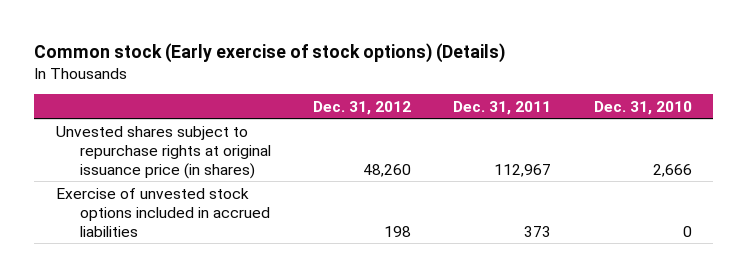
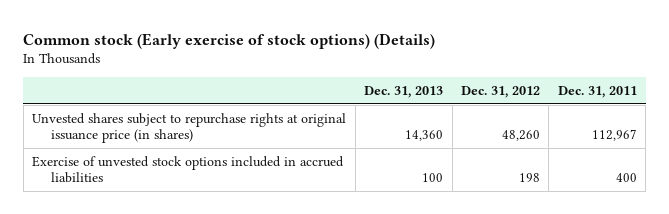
- | Dec. 31, 2012 | Dec. 31, 2011 | Dec. 31, 2010
+ | Dec. 31, 2013 | Dec. 31, 2012 | Dec. 31, 2011
- Exercise of unvested stock options included in accrued liabilities | 198 | 373 | 0
+ Exercise of unvested stock options included in accrued liabilities | 100 | 198 | 400

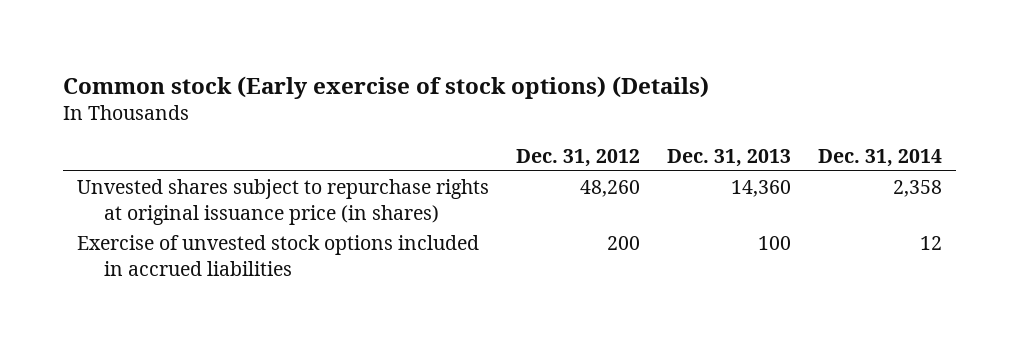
- | Dec. 31, 2013 | Dec. 31, 2012 | Dec. 31, 2011
+ | Dec. 31, 2012 | Dec. 31, 2013 | Dec. 31, 2014
- Exercise of unvested stock options included in accrued liabilities | 100 | 198 | 400
+ Exercise of unvested stock options included in accrued liabilities | 200 | 100 | 12

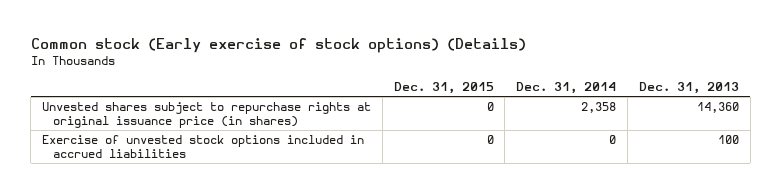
- | Dec. 31, 2012 | Dec. 31, 2013 | Dec. 31, 2014
+ | Dec. 31, 2015 | Dec. 31, 2014 | Dec. 31, 2013
- Exercise of unvested stock options included in accrued liabilities | 200 | 100 | 12
+ Exercise of unvested stock options included in accrued liabilities | 0 | 0 | 100

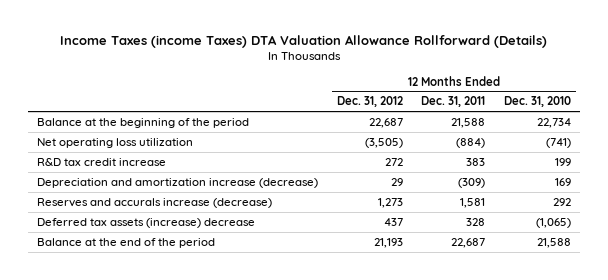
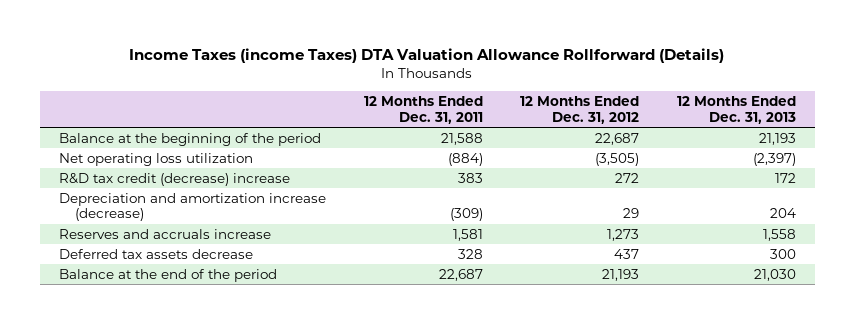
- | 12 Months Ended Dec. 31, 2012 | 12 Months Ended Dec. 31, 2011 | 12 Months Ended Dec. 31, 2010
+ | 12 Months Ended Dec. 31, 2011 | 12 Months Ended Dec. 31, 2012 | 12 Months Ended Dec. 31, 2013
- R&D tax credit increase | 272 | 383 | 199
+ R&D tax credit (decrease) increase | 383 | 272 | 172
- Reserves and accurals increase (decrease) | 1,273 | 1,581 | 292
- Deferred tax assets (increase) decrease | 437 | 328 | (1,065)
+ Reserves and accruals increase | 1,581 | 1,273 | 1,558
+ Deferred tax assets decrease | 328 | 437 | 300

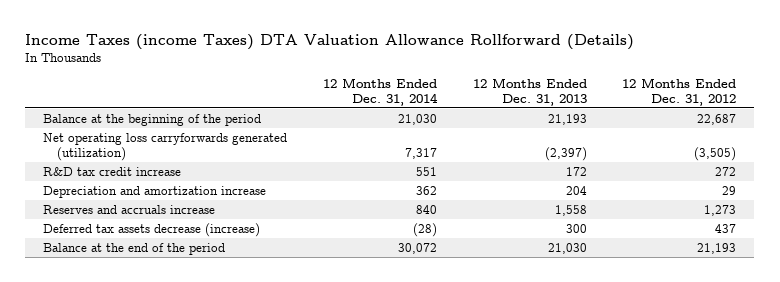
- | 12 Months Ended Dec. 31, 2011 | 12 Months Ended Dec. 31, 2012 | 12 Months Ended Dec. 31, 2013
+ | 12 Months Ended Dec. 31, 2014 | 12 Months Ended Dec. 31, 2013 | 12 Months Ended Dec. 31, 2012
- Net operating loss utilization | (884) | (3,505) | (2,397)
- R&D tax credit (decrease) increase | 383 | 272 | 172
- Depreciation and amortization increase (decrease) | (309) | 29 | 204
+ Net operating loss carryforwards generated (utilization) | 7,317 | (2,397) | (3,505)
+ R&D tax credit increase | 551 | 172 | 272
+ Depreciation and amortization increase | 362 | 204 | 29
- Deferred tax assets decrease | 328 | 437 | 300
+ Deferred tax assets decrease (increase) | (28) | 300 | 437

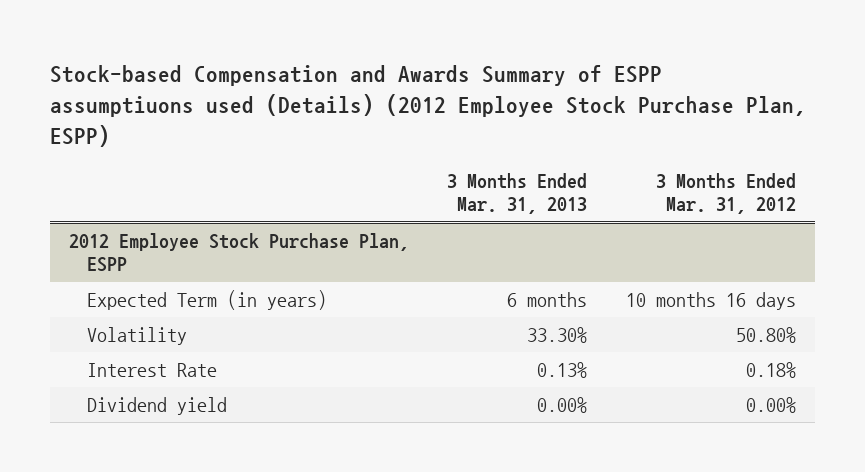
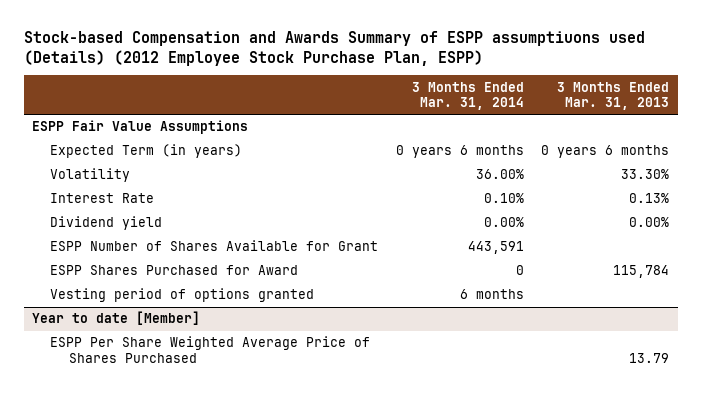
- | 3 Months Ended Mar. 31, 2013 | 3 Months Ended Mar. 31, 2012
+ | 3 Months Ended Mar. 31, 2014 | 3 Months Ended Mar. 31, 2013
- 2012 Employee Stock Purchase Plan, ESPP
- Expected Term (in years) | 6 months | 10 months 16 days
+ ESPP Fair Value Assumptions
+ Expected Term (in years) | 0 years 6 months | 0 years 6 months
+ ESPP Number of Shares Available for Grant | 443,591 |
+ ESPP Shares Purchased for Award | 0 | 115,784
+ Vesting period of options granted | 6 months |
+ Year to date [Member]
+ ESPP Per Share Weighted Average Price of Shares Purchased | | 13.79

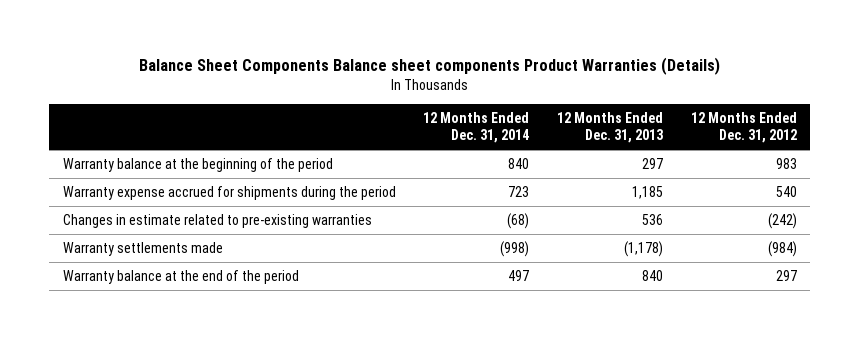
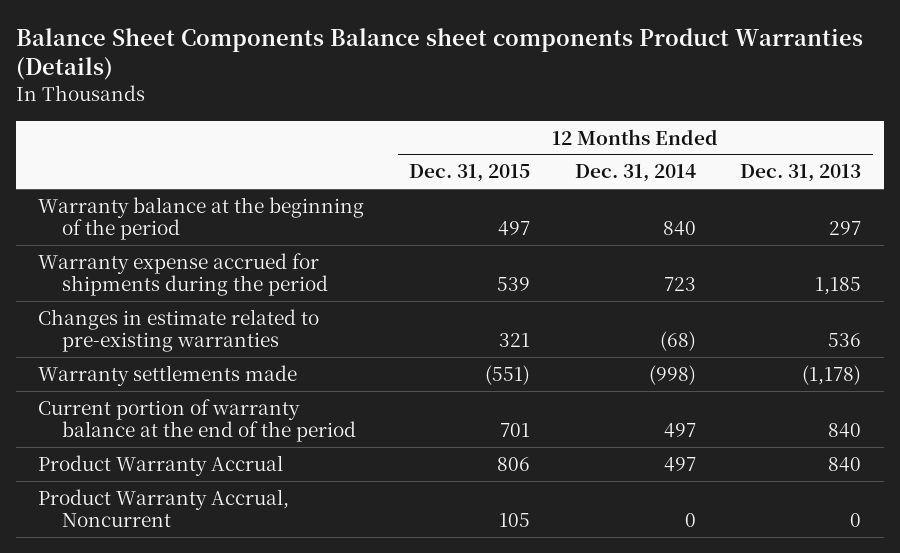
- | 12 Months Ended Dec. 31, 2014 | 12 Months Ended Dec. 31, 2013 | 12 Months Ended Dec. 31, 2012
+ | 12 Months Ended Dec. 31, 2015 | 12 Months Ended Dec. 31, 2014 | 12 Months Ended Dec. 31, 2013
- Warranty balance at the end of the period | 497 | 840 | 297
+ Current portion of warranty balance at the end of the period | 701 | 497 | 840
+ Product Warranty Accrual | 806 | 497 | 840
+ Product Warranty Accrual, Noncurrent | 105 | 0 | 0

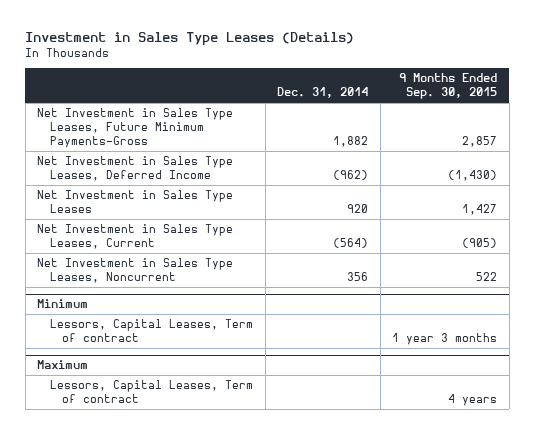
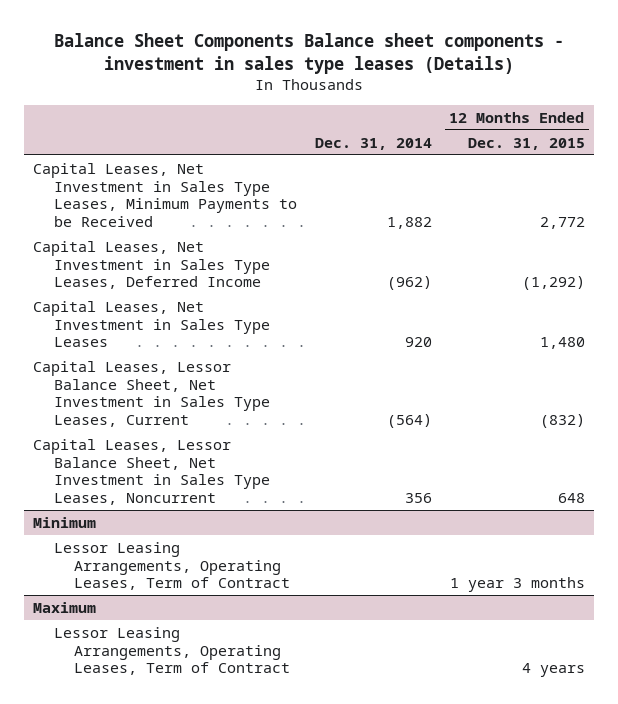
- Investment in Sales Type Leases (Details)
+ Balance Sheet Components Balance sheet components - investment in sales type leases (Details)
- | Dec. 31, 2014 | 9 Months Ended Sep. 30, 2015
+ | Dec. 31, 2014 | 12 Months Ended Dec. 31, 2015
- Net Investment in Sales Type Leases, Future Minimum Payments-Gross | 1,882 | 2,857
- Net Investment in Sales Type Leases, Deferred Income | (962) | (1,430)
- Net Investment in Sales Type Leases | 920 | 1,427
- Net Investment in Sales Type Leases, Current | (564) | (905)
- Net Investment in Sales Type Leases, Noncurrent | 356 | 522
+ Capital Leases, Net Investment in Sales Type Leases, Minimum Payments to be Received | 1,882 | 2,772
+ Capital Leases, Net Investment in Sales Type Leases, Deferred Income | (962) | (1,292)
+ Capital Leases, Net Investment in Sales Type Leases | 920 | 1,480
+ Capital Leases, Lessor Balance Sheet, Net Investment in Sales Type Leases, Current | (564) | (832)
+ Capital Leases, Lessor Balance Sheet, Net Investment in Sales Type Leases, Noncurrent | 356 | 648
@ Minimum
- Lessors, Capital Leases, Term of contract | | 1 year 3 months
+ Lessor Leasing Arrangements, Operating Leases, Term of Contract | | 1 year 3 months
@ Maximum
- Lessors, Capital Leases, Term of contract | | 4 years
+ Lessor Leasing Arrangements, Operating Leases, Term of Contract | | 4 years

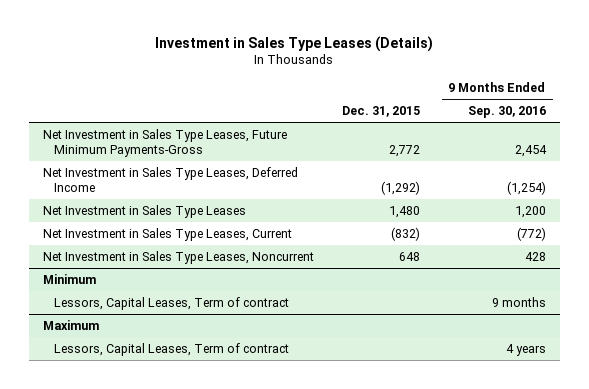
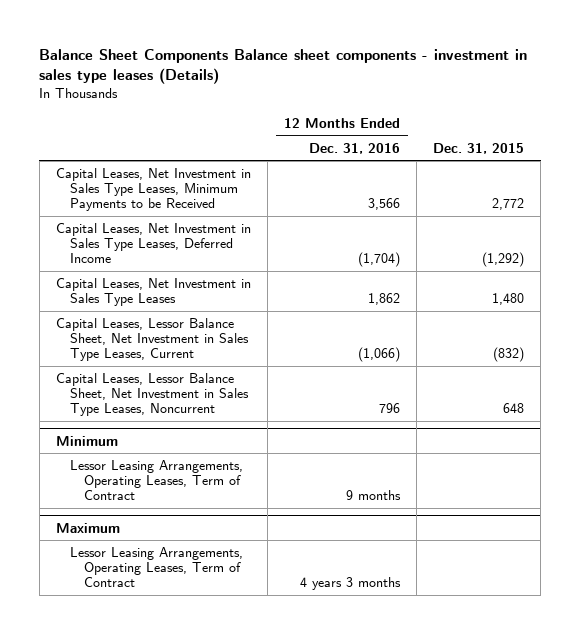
- Investment in Sales Type Leases (Details)
+ Balance Sheet Components Balance sheet components - investment in sales type leases (Details)
- | Dec. 31, 2015 | 9 Months Ended Sep. 30, 2016
+ | 12 Months Ended Dec. 31, 2016 | Dec. 31, 2015
- Net Investment in Sales Type Leases, Future Minimum Payments-Gross | 2,772 | 2,454
- Net Investment in Sales Type Leases, Deferred Income | (1,292) | (1,254)
- Net Investment in Sales Type Leases | 1,480 | 1,200
- Net Investment in Sales Type Leases, Current | (832) | (772)
- Net Investment in Sales Type Leases, Noncurrent | 648 | 428
+ Capital Leases, Net Investment in Sales Type Leases, Minimum Payments to be Received | 3,566 | 2,772
+ Capital Leases, Net Investment in Sales Type Leases, Deferred Income | (1,704) | (1,292)
+ Capital Leases, Net Investment in Sales Type Leases | 1,862 | 1,480
+ Capital Leases, Lessor Balance Sheet, Net Investment in Sales Type Leases, Current | (1,066) | (832)
+ Capital Leases, Lessor Balance Sheet, Net Investment in Sales Type Leases, Noncurrent | 796 | 648
@ Minimum
- Lessors, Capital Leases, Term of contract | | 9 months
+ Lessor Leasing Arrangements, Operating Leases, Term of Contract | 9 months |
@ Maximum
- Lessors, Capital Leases, Term of contract | | 4 years
+ Lessor Leasing Arrangements, Operating Leases, Term of Contract | 4 years 3 months |

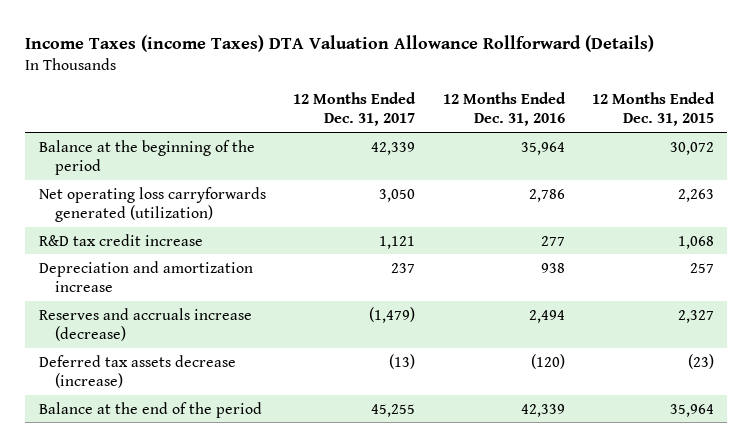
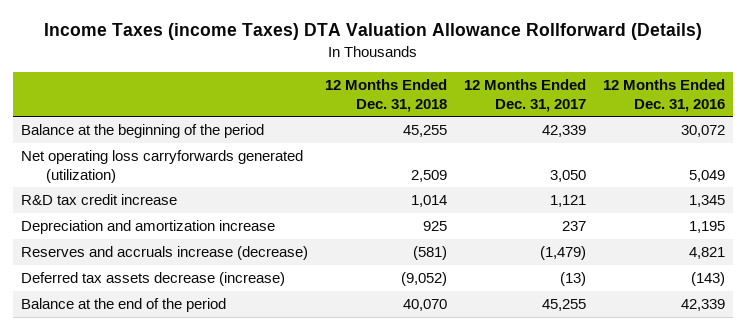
- | 12 Months Ended Dec. 31, 2017 | 12 Months Ended Dec. 31, 2016 | 12 Months Ended Dec. 31, 2015
+ | 12 Months Ended Dec. 31, 2018 | 12 Months Ended Dec. 31, 2017 | 12 Months Ended Dec. 31, 2016
- Balance at the beginning of the period | 42,339 | 35,964 | 30,072
- Net operating loss carryforwards generated (utilization) | 3,050 | 2,786 | 2,263
- R&D tax credit increase | 1,121 | 277 | 1,068
- Depreciation and amortization increase | 237 | 938 | 257
- Reserves and accruals increase (decrease) | (1,479) | 2,494 | 2,327
- Deferred tax assets decrease (increase) | (13) | (120) | (23)
+ Balance at the beginning of the period | 45,255 | 42,339 | 30,072
+ Net operating loss carryforwards generated (utilization) | 2,509 | 3,050 | 5,049
+ R&D tax credit increase | 1,014 | 1,121 | 1,345
+ Depreciation and amortization increase | 925 | 237 | 1,195
+ Reserves and accruals increase (decrease) | (581) | (1,479) | 4,821
+ Deferred tax assets decrease (increase) | (9,052) | (13) | (143)

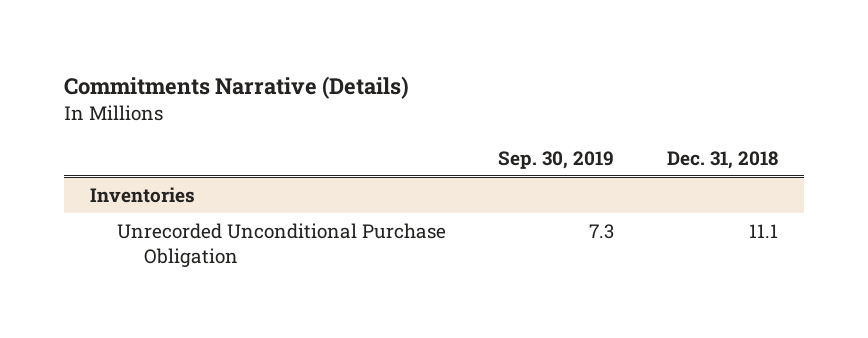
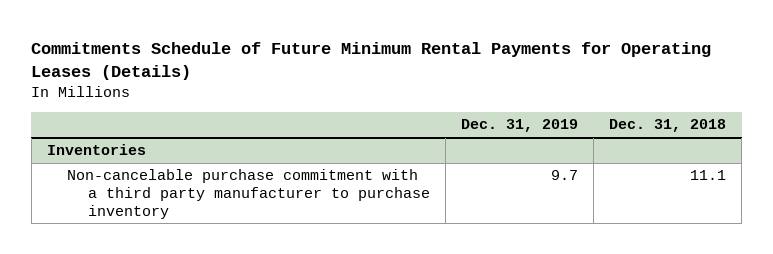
- Commitments Narrative (Details)
+ Commitments Schedule of Future Minimum Rental Payments for Operating Leases (Details)
- | Sep. 30, 2019 | Dec. 31, 2018
+ | Dec. 31, 2019 | Dec. 31, 2018
@ Inventories
- Unrecorded Unconditional Purchase Obligation | 7.3 | 11.1
+ Non-cancelable purchase commitment with a third party manufacturer to purchase inventory | 9.7 | 11.1

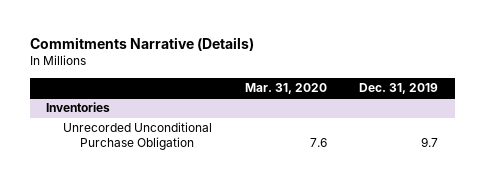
- Commitments Schedule of Future Minimum Rental Payments for Operating Leases (Details)
+ Commitments Narrative (Details)
- | Dec. 31, 2019 | Dec. 31, 2018
+ | Mar. 31, 2020 | Dec. 31, 2019
@ Inventories
- Non-cancelable purchase commitment with a third party manufacturer to purchase inventory | 9.7 | 11.1
+ Unrecorded Unconditional Purchase Obligation | 7.6 | 9.7

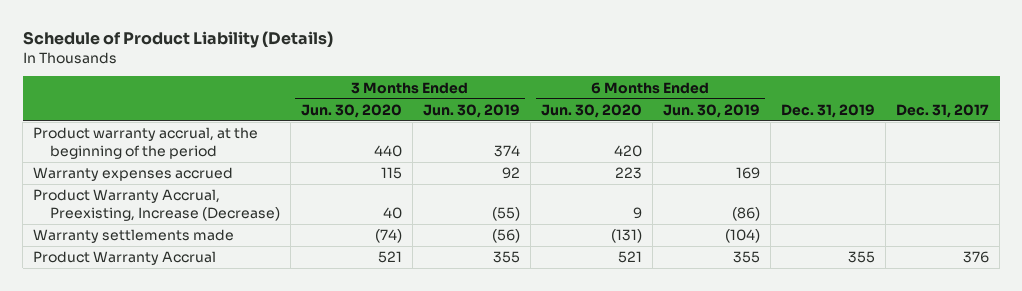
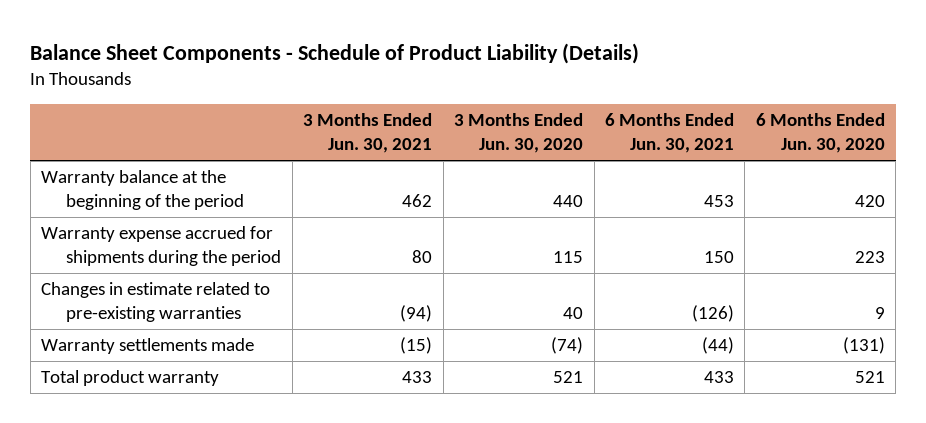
- Schedule of Product Liability (Details)
+ Balance Sheet Components - Schedule of Product Liability (Details)
- | 3 Months Ended Jun. 30, 2020 | 3 Months Ended Jun. 30, 2019 | 6 Months Ended Jun. 30, 2020 | 6 Months Ended Jun. 30, 2019 | Dec. 31, 2019 | Dec. 31, 2017
+ | 3 Months Ended Jun. 30, 2021 | 3 Months Ended Jun. 30, 2020 | 6 Months Ended Jun. 30, 2021 | 6 Months Ended Jun. 30, 2020
- Product warranty accrual, at the beginning of the period | 440 | 374 | 420 | | |
- Warranty expenses accrued | 115 | 92 | 223 | 169 | |
- Product Warranty Accrual, Preexisting, Increase (Decrease) | 40 | (55) | 9 | (86) | |
+ Warranty balance at the beginning of the period | 462 | 440 | 453 | 420
+ Warranty expense accrued for shipments during the period | 80 | 115 | 150 | 223
+ Changes in estimate related to pre-existing warranties | (94) | 40 | (126) | 9
- Product Warranty Accrual | 521 | 355 | 521 | 355 | 355 | 376
+ Total product warranty | 433 | 521 | 433 | 521

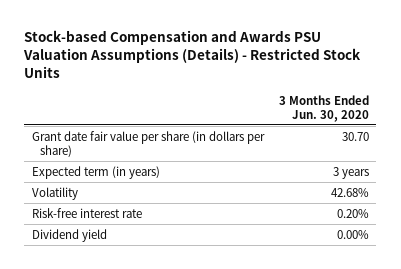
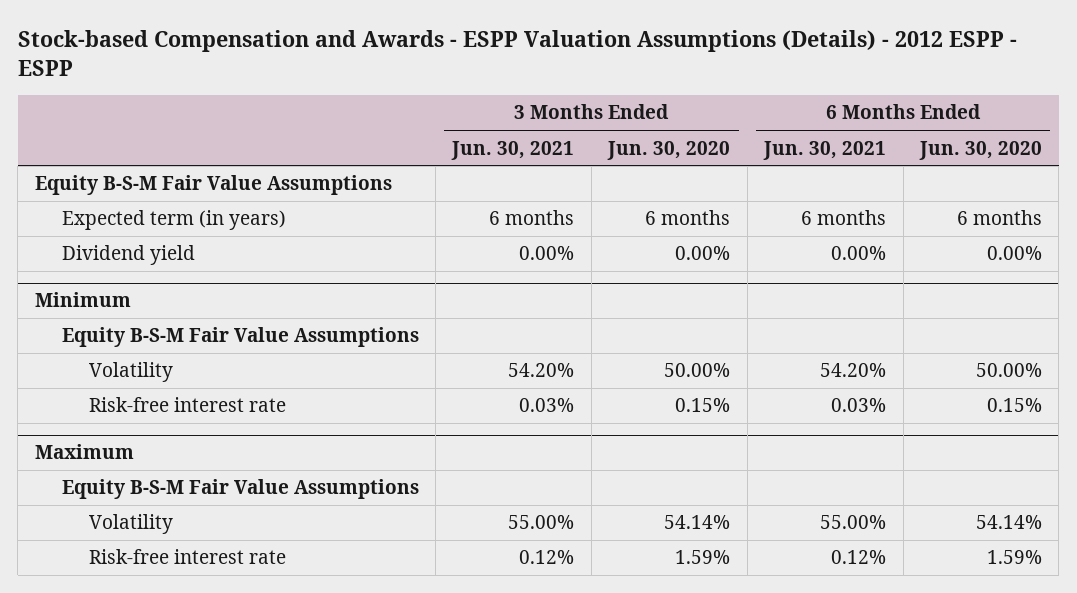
- Stock-based Compensation and Awards PSU Valuation Assumptions (Details) - Restricted Stock Units
+ Stock-based Compensation and Awards - ESPP Valuation Assumptions (Details) - 2012 ESPP - ESPP
- | 3 Months Ended Jun. 30, 2020
+ | 3 Months Ended Jun. 30, 2021 | 3 Months Ended Jun. 30, 2020 | 6 Months Ended Jun. 30, 2021 | 6 Months Ended Jun. 30, 2020
- Grant date fair value per share (in dollars per share) | 30.70
- Expected term (in years) | 3 years
- Volatility | 42.68%
- Risk-free interest rate | 0.20%
+ Equity B-S-M Fair Value Assumptions
+ Expected term (in years) | 6 months | 6 months | 6 months | 6 months
+ Minimum
+ Equity B-S-M Fair Value Assumptions
+ Volatility | 54.20% | 50.00% | 54.20% | 50.00%
+ Risk-free interest rate | 0.03% | 0.15% | 0.03% | 0.15%
+ Maximum
+ Equity B-S-M Fair Value Assumptions
+ Volatility | 55.00% | 54.14% | 55.00% | 54.14%
+ Risk-free interest rate | 0.12% | 1.59% | 0.12% | 1.59%

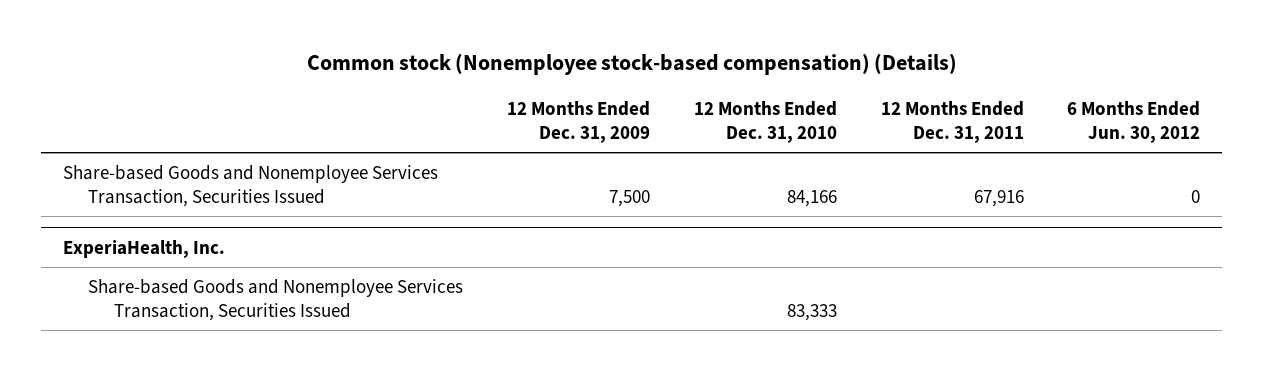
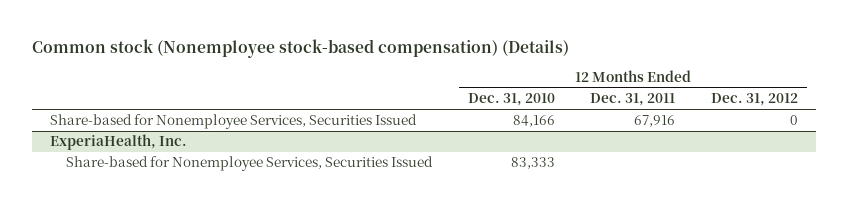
- | 12 Months Ended Dec. 31, 2009 | 12 Months Ended Dec. 31, 2010 | 12 Months Ended Dec. 31, 2011 | 6 Months Ended Jun. 30, 2012
+ | 12 Months Ended Dec. 31, 2010 | 12 Months Ended Dec. 31, 2011 | 12 Months Ended Dec. 31, 2012
- Share-based Goods and Nonemployee Services Transaction, Securities Issued | 7,500 | 84,166 | 67,916 | 0
+ Share-based for Nonemployee Services, Securities Issued | 84,166 | 67,916 | 0
@ ExperiaHealth, Inc.
- Share-based Goods and Nonemployee Services Transaction, Securities Issued | | 83,333 | |
+ Share-based for Nonemployee Services, Securities Issued | 83,333 | |

